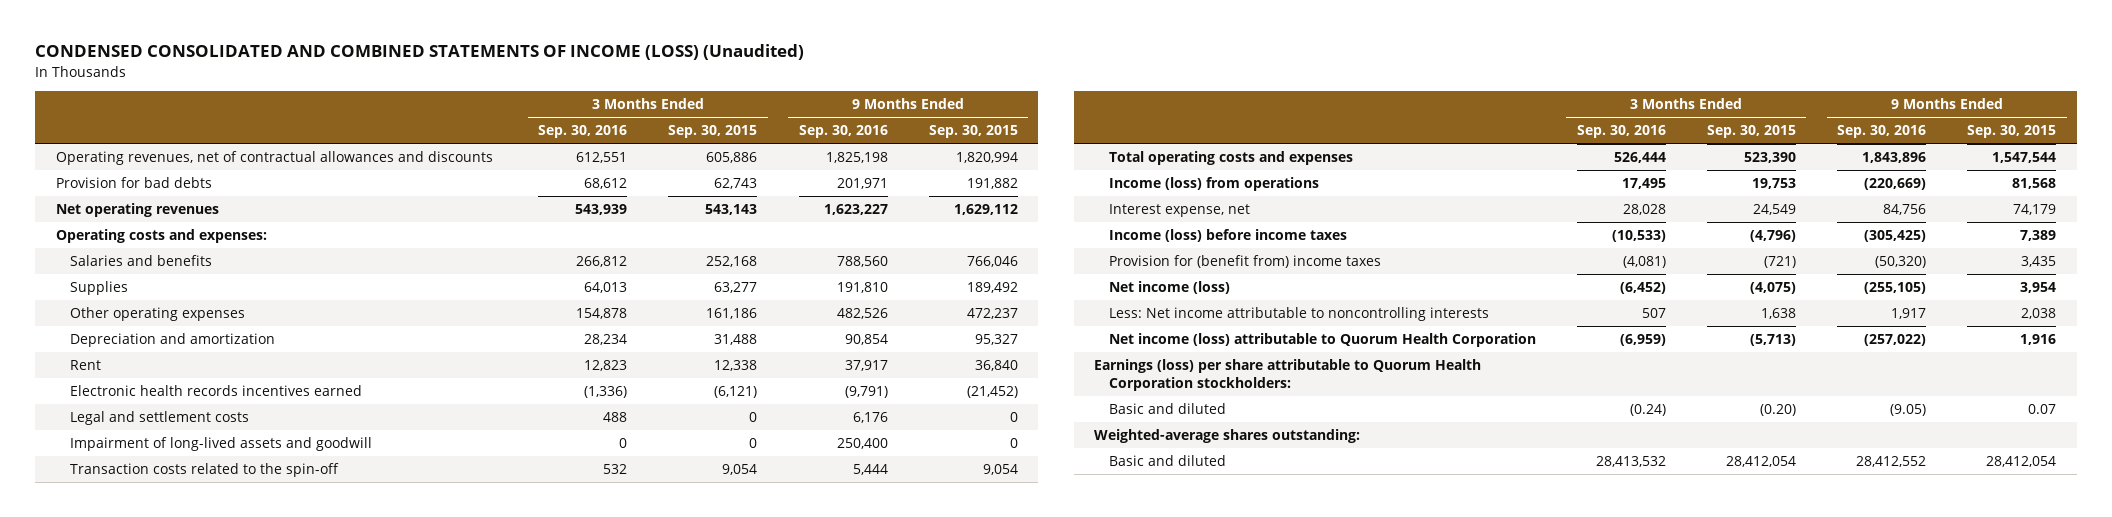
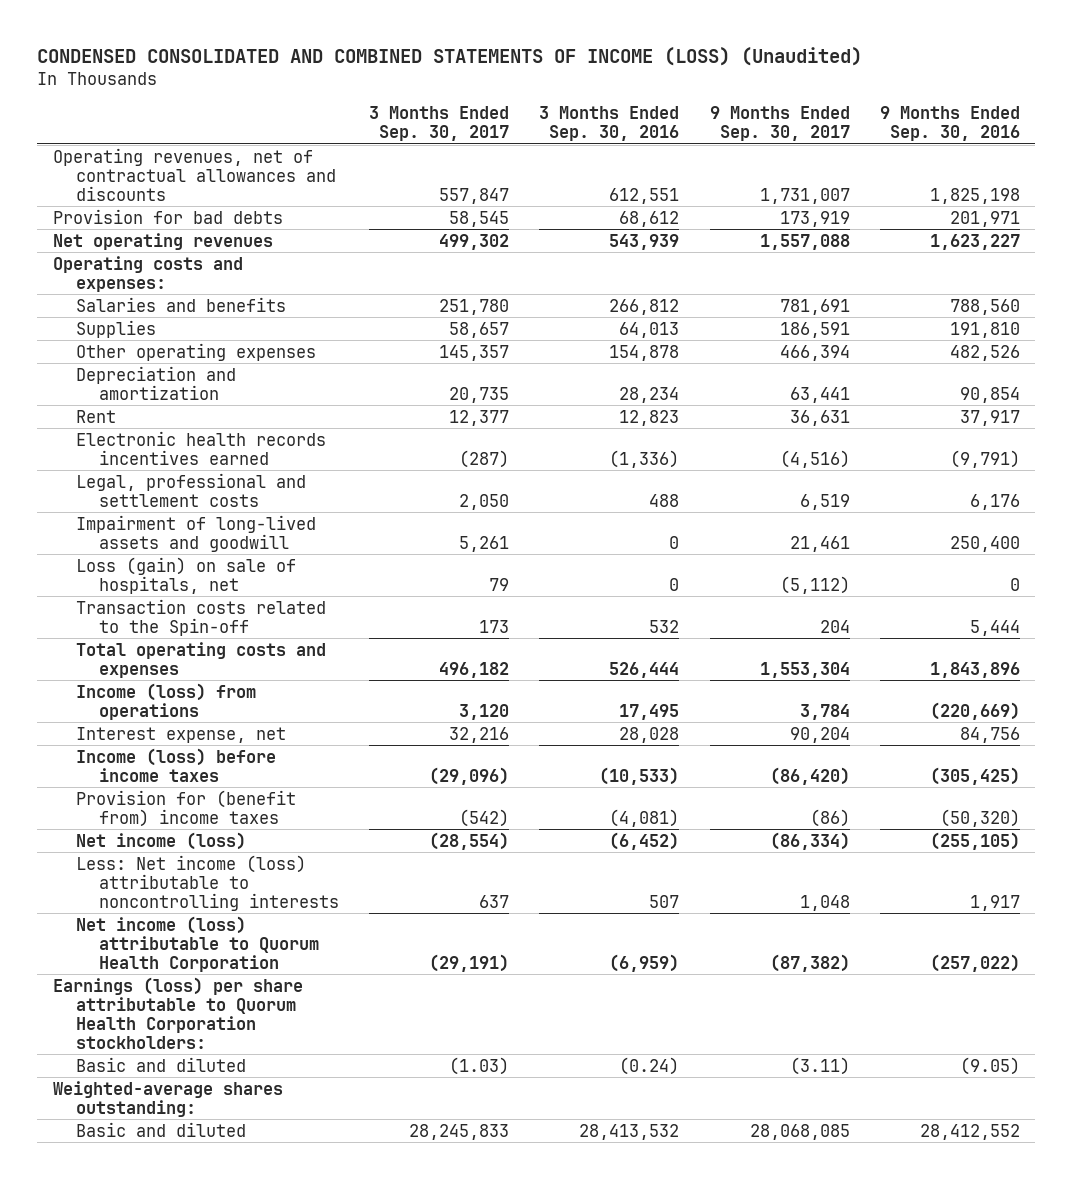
- | 3 Months Ended Sep. 30, 2016 | 3 Months Ended Sep. 30, 2015 | 9 Months Ended Sep. 30, 2016 | 9 Months Ended Sep. 30, 2015
+ | 3 Months Ended Sep. 30, 2017 | 3 Months Ended Sep. 30, 2016 | 9 Months Ended Sep. 30, 2017 | 9 Months Ended Sep. 30, 2016
- Legal and settlement costs | 488 | 0 | 6,176 | 0
+ Legal, professional and settlement costs | 2,050 | 488 | 6,519 | 6,176
- Transaction costs related to the spin-off | 532 | 9,054 | 5,444 | 9,054
+ Loss (gain) on sale of hospitals, net | 79 | 0 | (5,112) | 0
+ Transaction costs related to the Spin-off | 173 | 532 | 204 | 5,444
- Less: Net income attributable to noncontrolling interests | 507 | 1,638 | 1,917 | 2,038
+ Less: Net income (loss) attributable to noncontrolling interests | 637 | 507 | 1,048 | 1,917

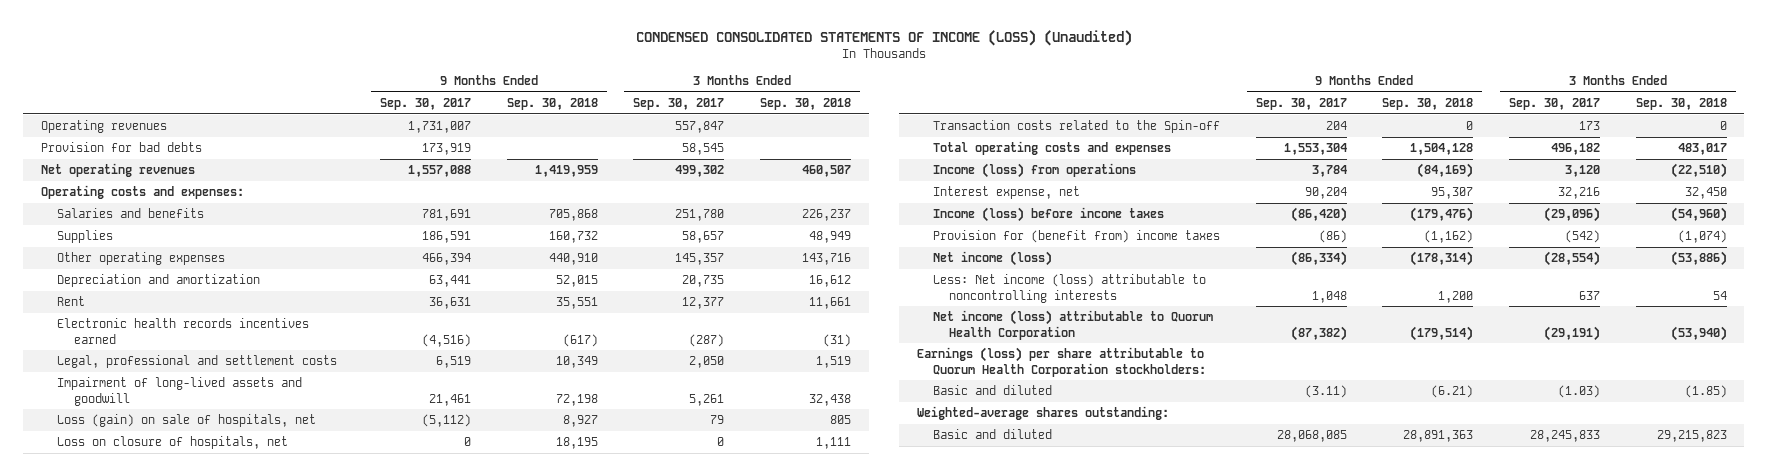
- CONDENSED CONSOLIDATED AND COMBINED STATEMENTS OF INCOME (LOSS) (Unaudited)
+ CONDENSED CONSOLIDATED STATEMENTS OF INCOME (LOSS) (Unaudited)
- | 3 Months Ended Sep. 30, 2017 | 3 Months Ended Sep. 30, 2016 | 9 Months Ended Sep. 30, 2017 | 9 Months Ended Sep. 30, 2016
+ | 9 Months Ended Sep. 30, 2017 | 9 Months Ended Sep. 30, 2018 | 3 Months Ended Sep. 30, 2017 | 3 Months Ended Sep. 30, 2018
- Operating revenues, net of contractual allowances and discounts | 557,847 | 612,551 | 1,731,007 | 1,825,198
+ Operating revenues | 1,731,007 | | 557,847 |
+ Loss on closure of hospitals, net | 0 | 18,195 | 0 | 1,111

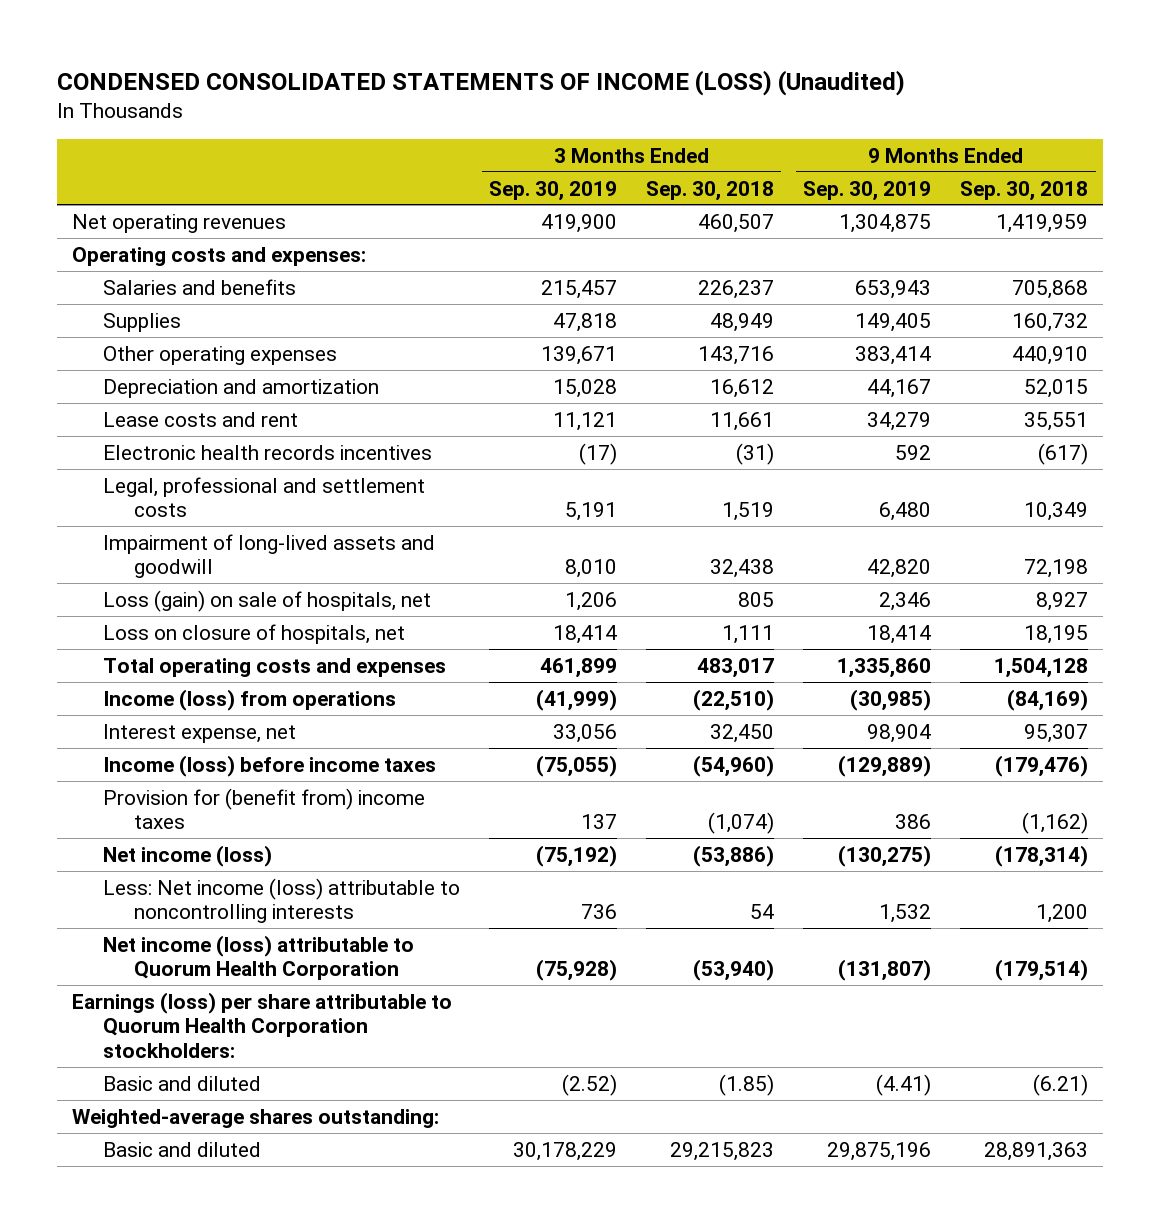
- | 9 Months Ended Sep. 30, 2017 | 9 Months Ended Sep. 30, 2018 | 3 Months Ended Sep. 30, 2017 | 3 Months Ended Sep. 30, 2018
+ | 3 Months Ended Sep. 30, 2019 | 3 Months Ended Sep. 30, 2018 | 9 Months Ended Sep. 30, 2019 | 9 Months Ended Sep. 30, 2018
- Operating revenues | 1,731,007 | | 557,847 |
- Provision for bad debts | 173,919 | | 58,545 |
- Rent | 36,631 | 35,551 | 12,377 | 11,661
- Electronic health records incentives earned | (4,516) | (617) | (287) | (31)
+ Lease costs and rent | 11,121 | 11,661 | 34,279 | 35,551
+ Electronic health records incentives | (17) | (31) | 592 | (617)
- Transaction costs related to the Spin-off | 204 | 0 | 173 | 0

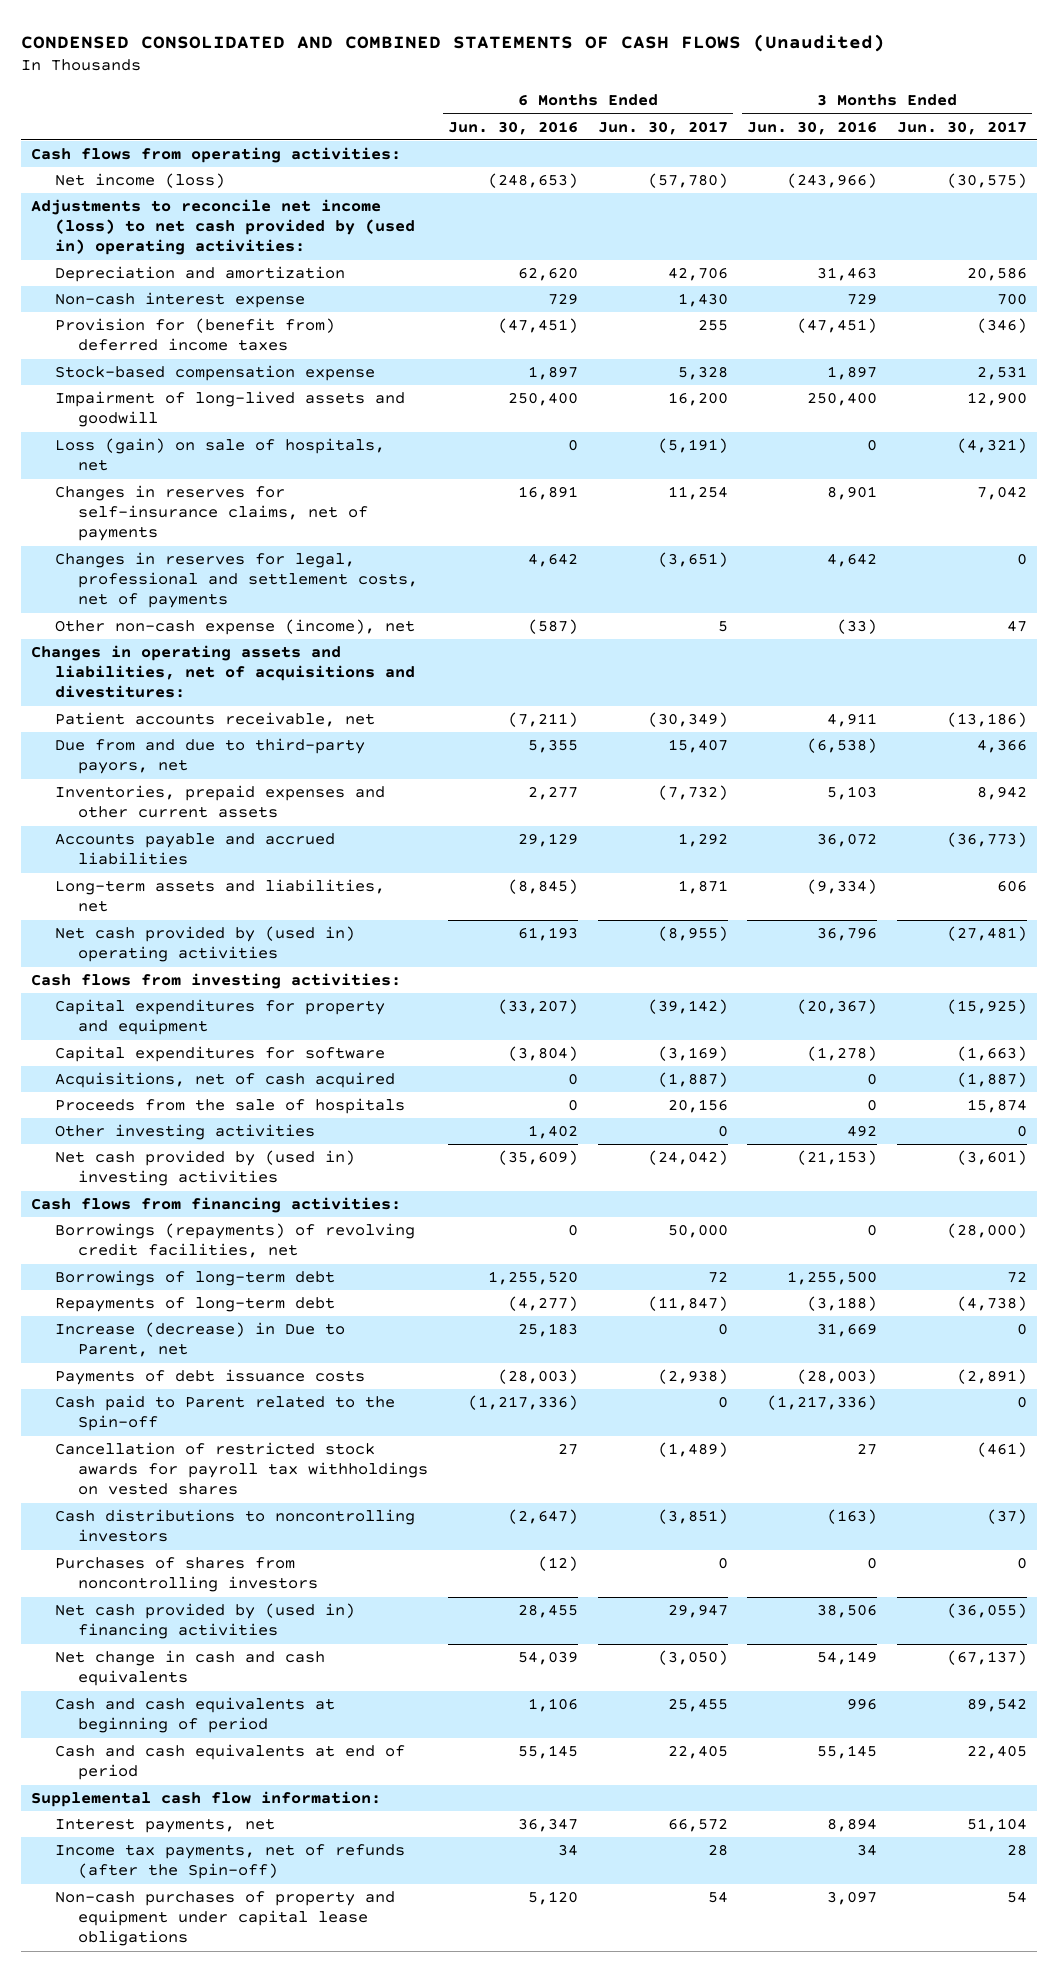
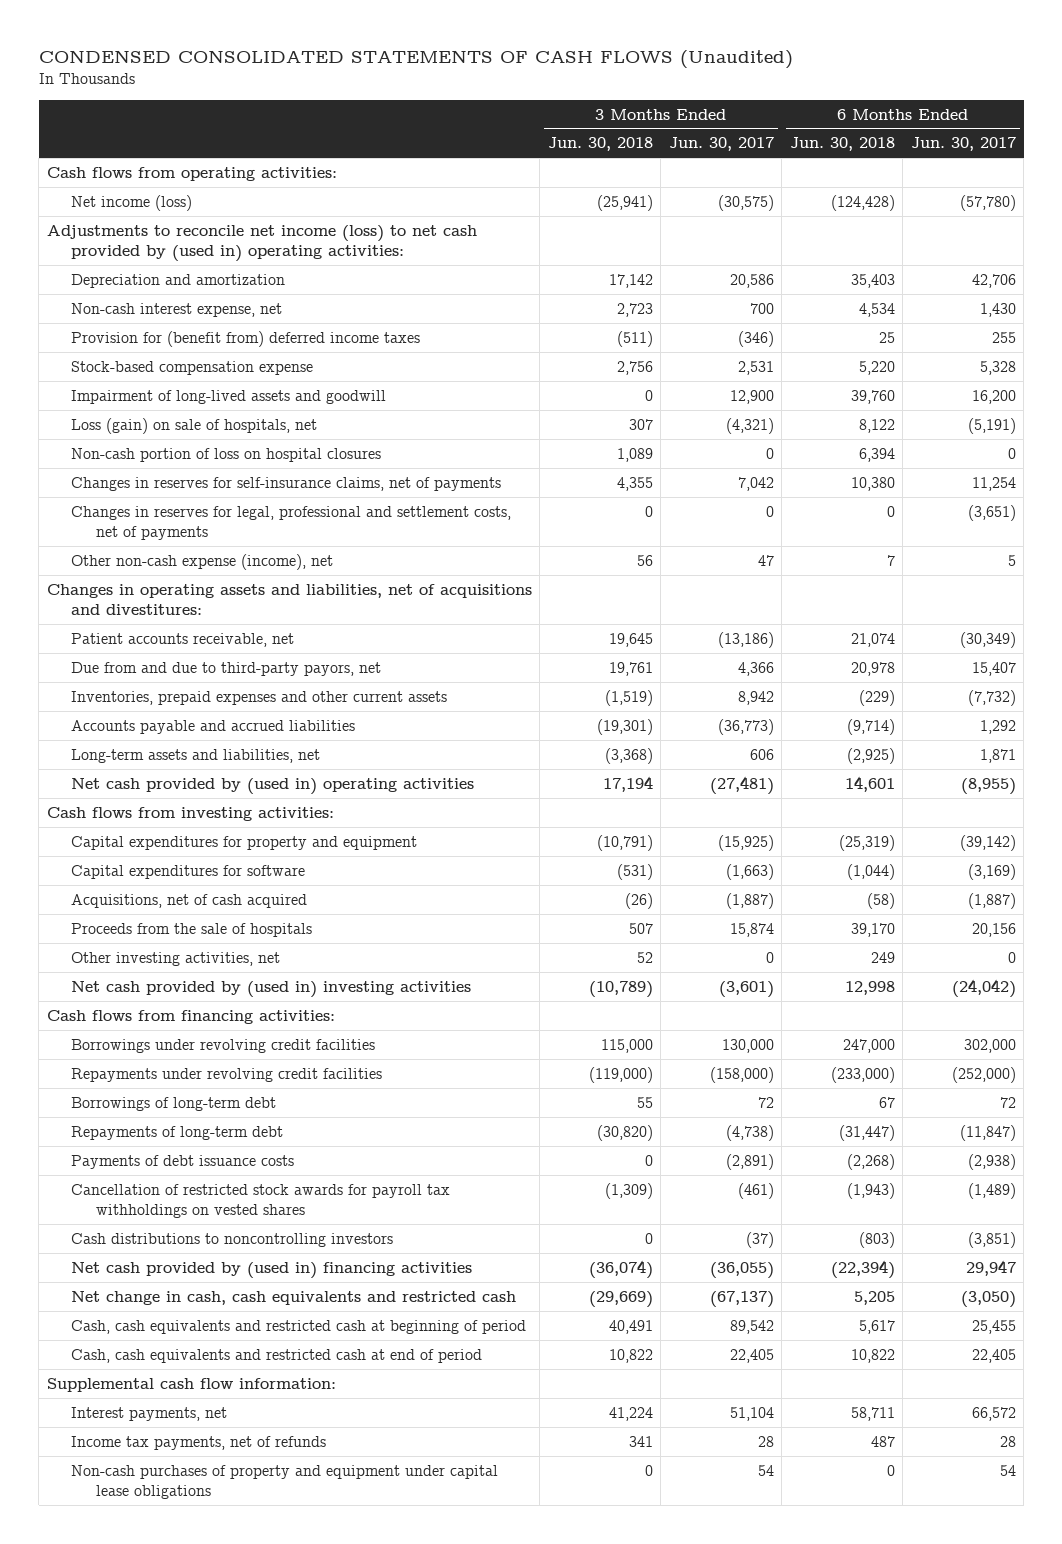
- CONDENSED CONSOLIDATED AND COMBINED STATEMENTS OF CASH FLOWS (Unaudited)
+ CONDENSED CONSOLIDATED STATEMENTS OF CASH FLOWS (Unaudited)
- | 6 Months Ended Jun. 30, 2016 | 6 Months Ended Jun. 30, 2017 | 3 Months Ended Jun. 30, 2016 | 3 Months Ended Jun. 30, 2017
+ | 3 Months Ended Jun. 30, 2018 | 3 Months Ended Jun. 30, 2017 | 6 Months Ended Jun. 30, 2018 | 6 Months Ended Jun. 30, 2017
- Non-cash interest expense | 729 | 1,430 | 729 | 700
+ Non-cash interest expense, net | 2,723 | 700 | 4,534 | 1,430
+ Non-cash portion of loss on hospital closures | 1,089 | 0 | 6,394 | 0
- Other investing activities | 1,402 | 0 | 492 | 0
+ Other investing activities, net | 52 | 0 | 249 | 0
- Borrowings (repayments) of revolving credit facilities, net | 0 | 50,000 | 0 | (28,000)
+ Borrowings under revolving credit facilities | 115,000 | 130,000 | 247,000 | 302,000
+ Repayments under revolving credit facilities | (119,000) | (158,000) | (233,000) | (252,000)
- Increase (decrease) in Due to Parent, net | 25,183 | 0 | 31,669 | 0
- Cash paid to Parent related to the Spin-off | (1,217,336) | 0 | (1,217,336) | 0
- Purchases of shares from noncontrolling investors | (12) | 0 | 0 | 0
- Net change in cash and cash equivalents | 54,039 | (3,050) | 54,149 | (67,137)
- Cash and cash equivalents at beginning of period | 1,106 | 25,455 | 996 | 89,542
- Cash and cash equivalents at end of period | 55,145 | 22,405 | 55,145 | 22,405
+ Net change in cash, cash equivalents and restricted cash | (29,669) | (67,137) | 5,205 | (3,050)
+ Cash, cash equivalents and restricted cash at beginning of period | 40,491 | 89,542 | 5,617 | 25,455
+ Cash, cash equivalents and restricted cash at end of period | 10,822 | 22,405 | 10,822 | 22,405
- Income tax payments, net of refunds (after the Spin-off) | 34 | 28 | 34 | 28
+ Income tax payments, net of refunds | 341 | 28 | 487 | 28

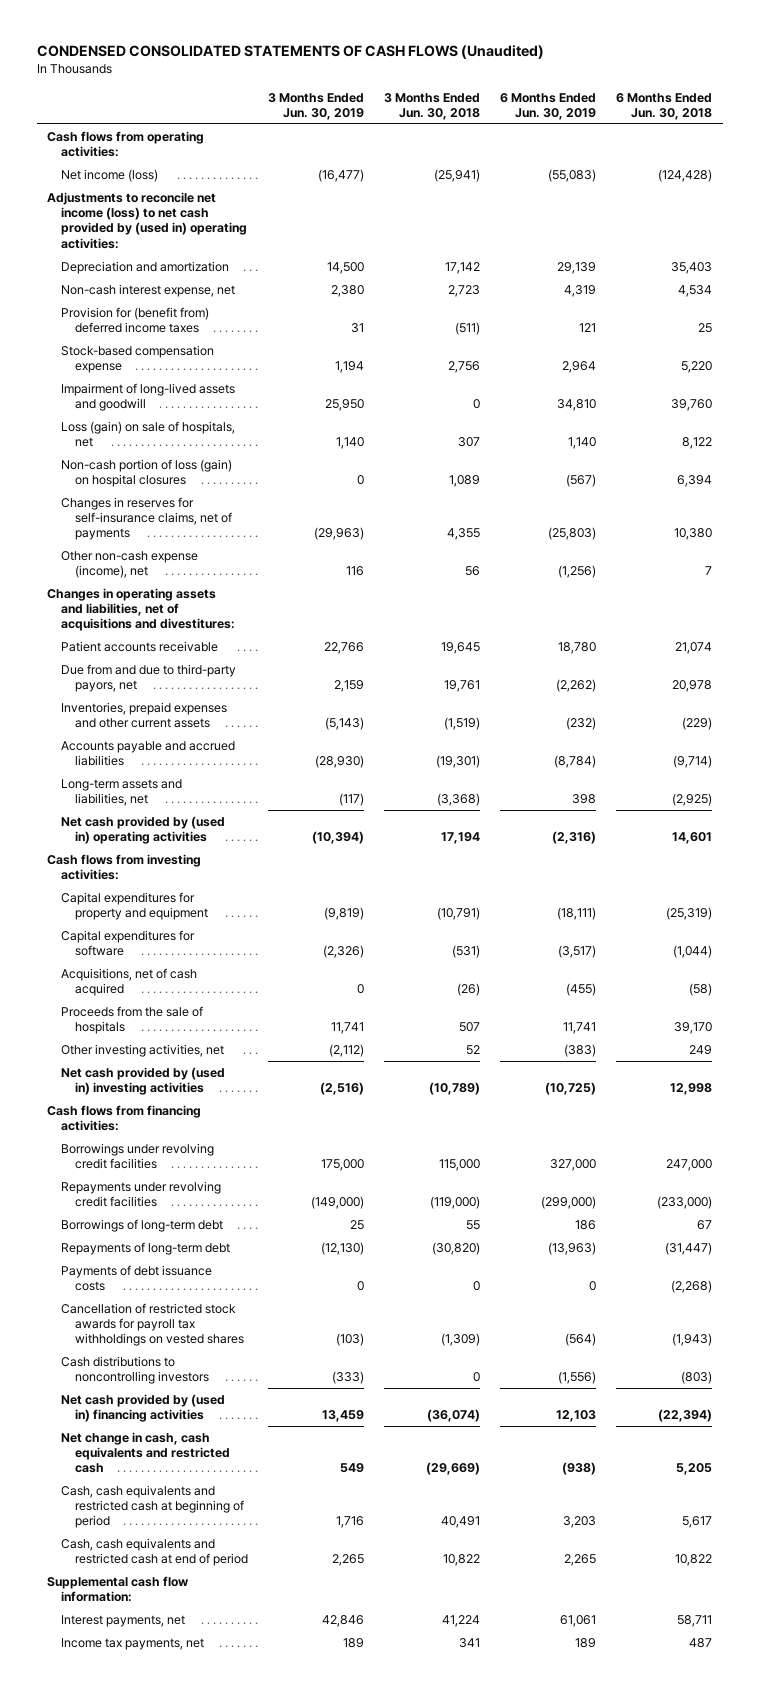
- | 3 Months Ended Jun. 30, 2018 | 3 Months Ended Jun. 30, 2017 | 6 Months Ended Jun. 30, 2018 | 6 Months Ended Jun. 30, 2017
+ | 3 Months Ended Jun. 30, 2019 | 3 Months Ended Jun. 30, 2018 | 6 Months Ended Jun. 30, 2019 | 6 Months Ended Jun. 30, 2018
- Non-cash portion of loss on hospital closures | 1,089 | 0 | 6,394 | 0
+ Non-cash portion of loss (gain) on hospital closures | 0 | 1,089 | (567) | 6,394
- Changes in reserves for legal, professional and settlement costs, net of payments | 0 | 0 | 0 | (3,651)
- Patient accounts receivable, net | 19,645 | (13,186) | 21,074 | (30,349)
+ Patient accounts receivable | 22,766 | 19,645 | 18,780 | 21,074
- Income tax payments, net of refunds | 341 | 28 | 487 | 28
- Non-cash purchases of property and equipment under capital lease obligations | 0 | 54 | 0 | 54
+ Income tax payments, net | 189 | 341 | 189 | 487

